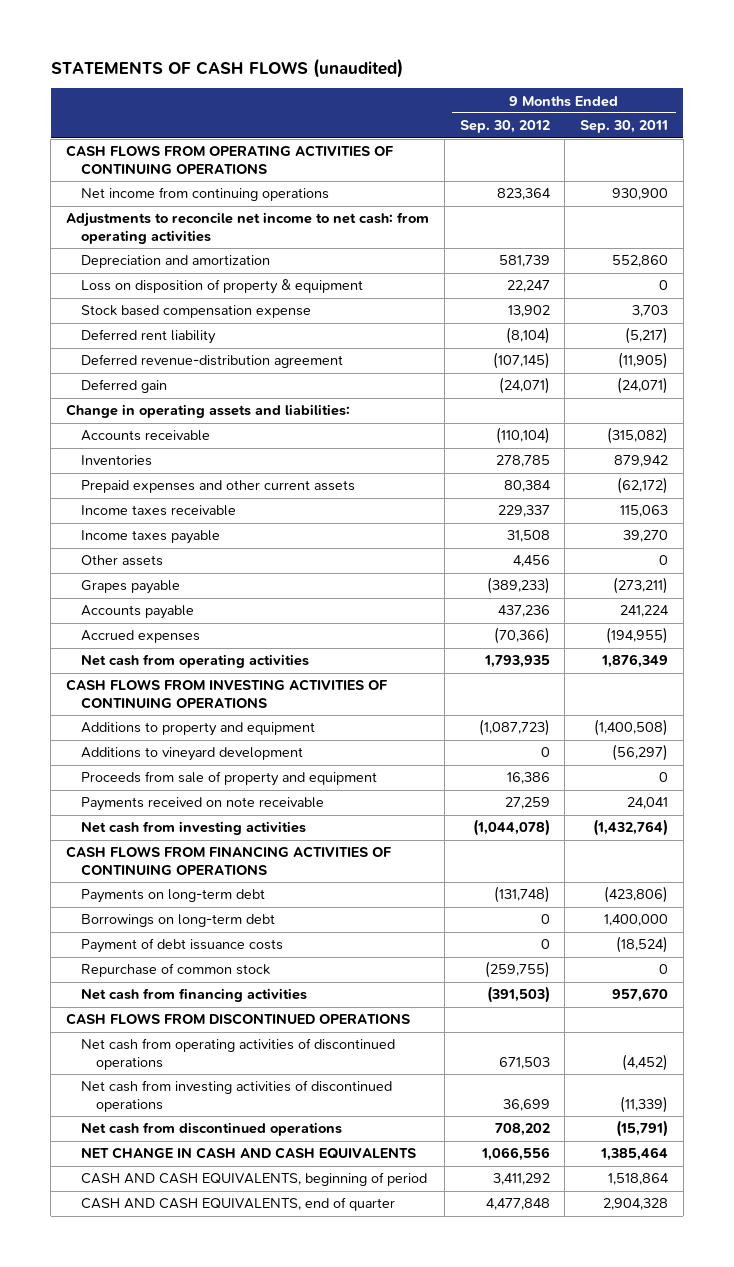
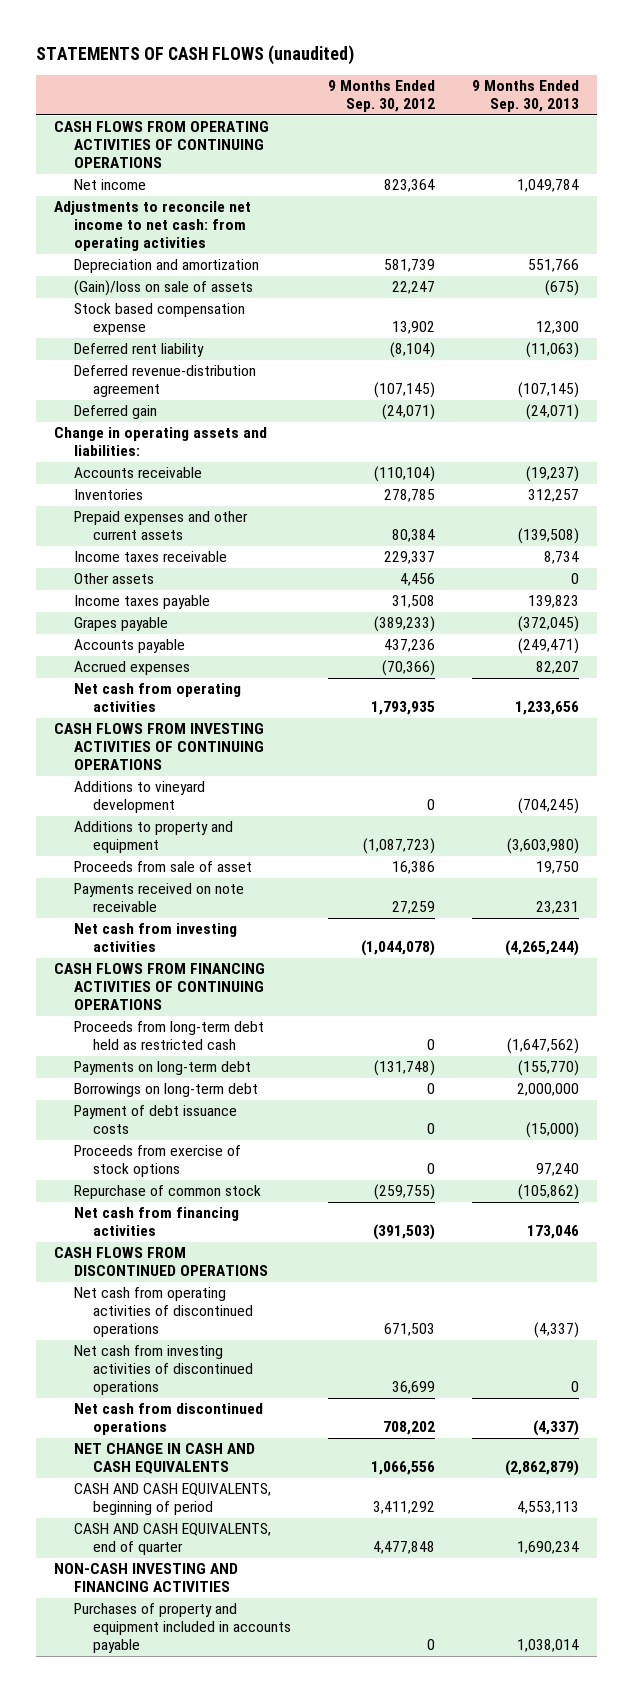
- | 9 Months Ended Sep. 30, 2012 | 9 Months Ended Sep. 30, 2011
+ | 9 Months Ended Sep. 30, 2012 | 9 Months Ended Sep. 30, 2013
- Net income from continuing operations | 823,364 | 930,900
+ Net income | 823,364 | 1,049,784
- Loss on disposition of property & equipment | 22,247 | 0
+ (Gain)/loss on sale of assets | 22,247 | (675)
moved down: Income taxes payable | 31,508 | 139,823
- Proceeds from sale of property and equipment | 16,386 | 0
moved down: Additions to property and equipment | (1,087,723) | (3,603,980)
+ Proceeds from sale of asset | 16,386 | 19,750
+ Proceeds from long-term debt held as restricted cash | 0 | (1,647,562)
+ Proceeds from exercise of stock options | 0 | 97,240
+ NON-CASH INVESTING AND FINANCING ACTIVITIES
+ Purchases of property and equipment included in accounts payable | 0 | 1,038,014

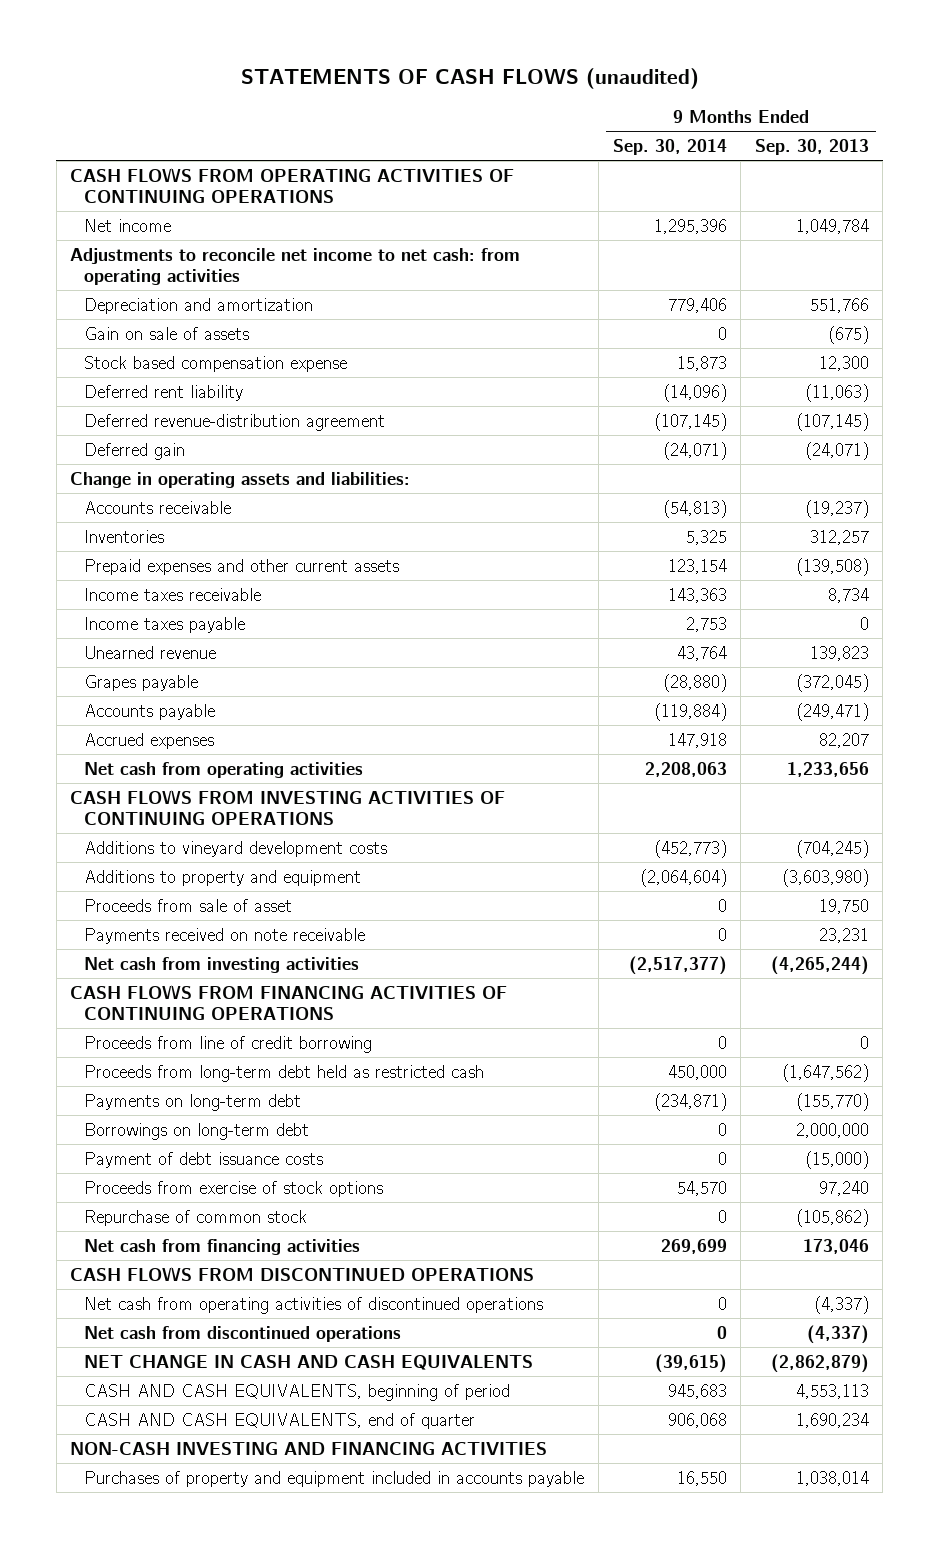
- | 9 Months Ended Sep. 30, 2012 | 9 Months Ended Sep. 30, 2013
+ | 9 Months Ended Sep. 30, 2014 | 9 Months Ended Sep. 30, 2013
- (Gain)/loss on sale of assets | 22,247 | (675)
+ Gain on sale of assets | 0 | (675)
- Other assets | 4,456 | 0
- Income taxes payable | 31,508 | 139,823
+ Income taxes payable | 2,753 | 0
+ Unearned revenue | 43,764 | 139,823
- Additions to vineyard development | 0 | (704,245)
+ Additions to vineyard development costs | (452,773) | (704,245)
+ Proceeds from line of credit borrowing | 0 | 0
- Net cash from investing activities of discontinued operations | 36,699 | 0

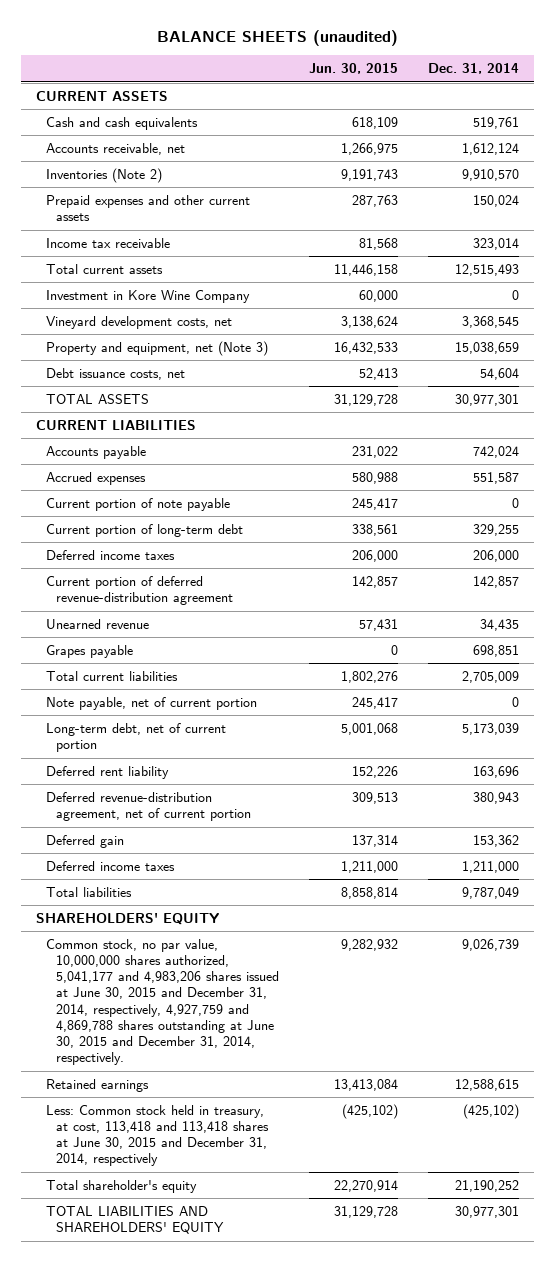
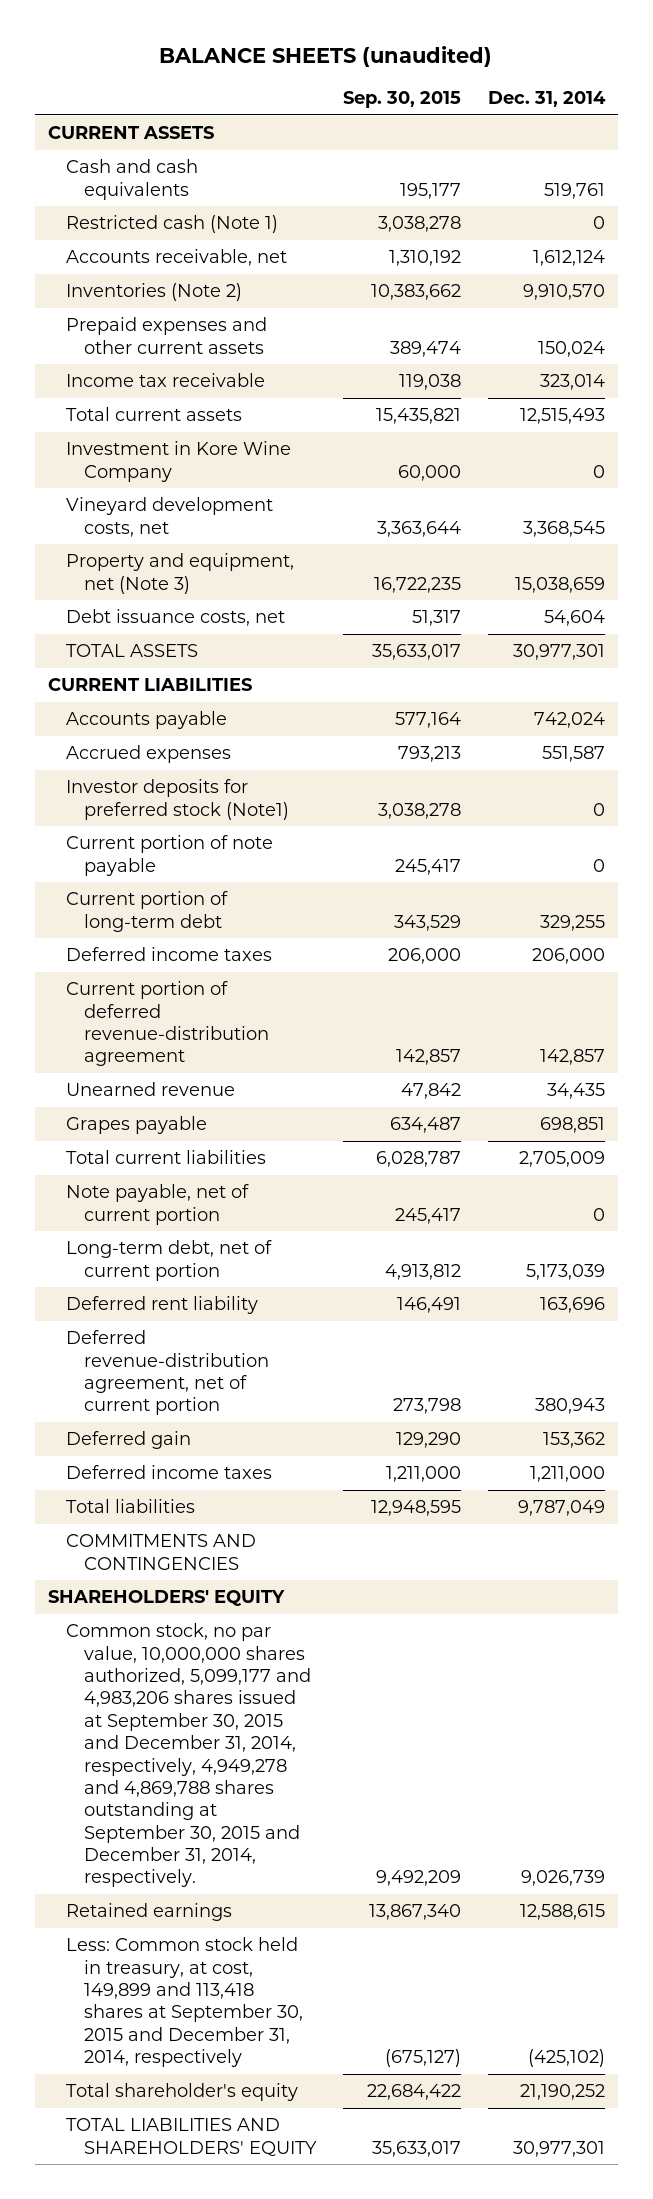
- | Jun. 30, 2015 | Dec. 31, 2014
+ | Sep. 30, 2015 | Dec. 31, 2014
+ Restricted cash (Note 1) | 3,038,278 | 0
+ Investor deposits for preferred stock (Note1) | 3,038,278 | 0
+ COMMITMENTS AND CONTINGENCIES
- Common stock, no par value, 10,000,000 shares authorized, 5,041,177 and 4,983,206 shares issued at June 30, 2015 and December 31, 2014, respectively, 4,927,759 and 4,869,788 shares outstanding at June 30, 2015 and December 31, 2014, respectively. | 9,282,932 | 9,026,739
+ Common stock, no par value, 10,000,000 shares authorized, 5,099,177 and 4,983,206 shares issued at September 30, 2015 and December 31, 2014, respectively, 4,949,278 and 4,869,788 shares outstanding at September 30, 2015 and December 31, 2014, respectively. | 9,492,209 | 9,026,739
- Less: Common stock held in treasury, at cost, 113,418 and 113,418 shares at June 30, 2015 and December 31, 2014, respectively | (425,102) | (425,102)
+ Less: Common stock held in treasury, at cost, 149,899 and 113,418 shares at September 30, 2015 and December 31, 2014, respectively | (675,127) | (425,102)

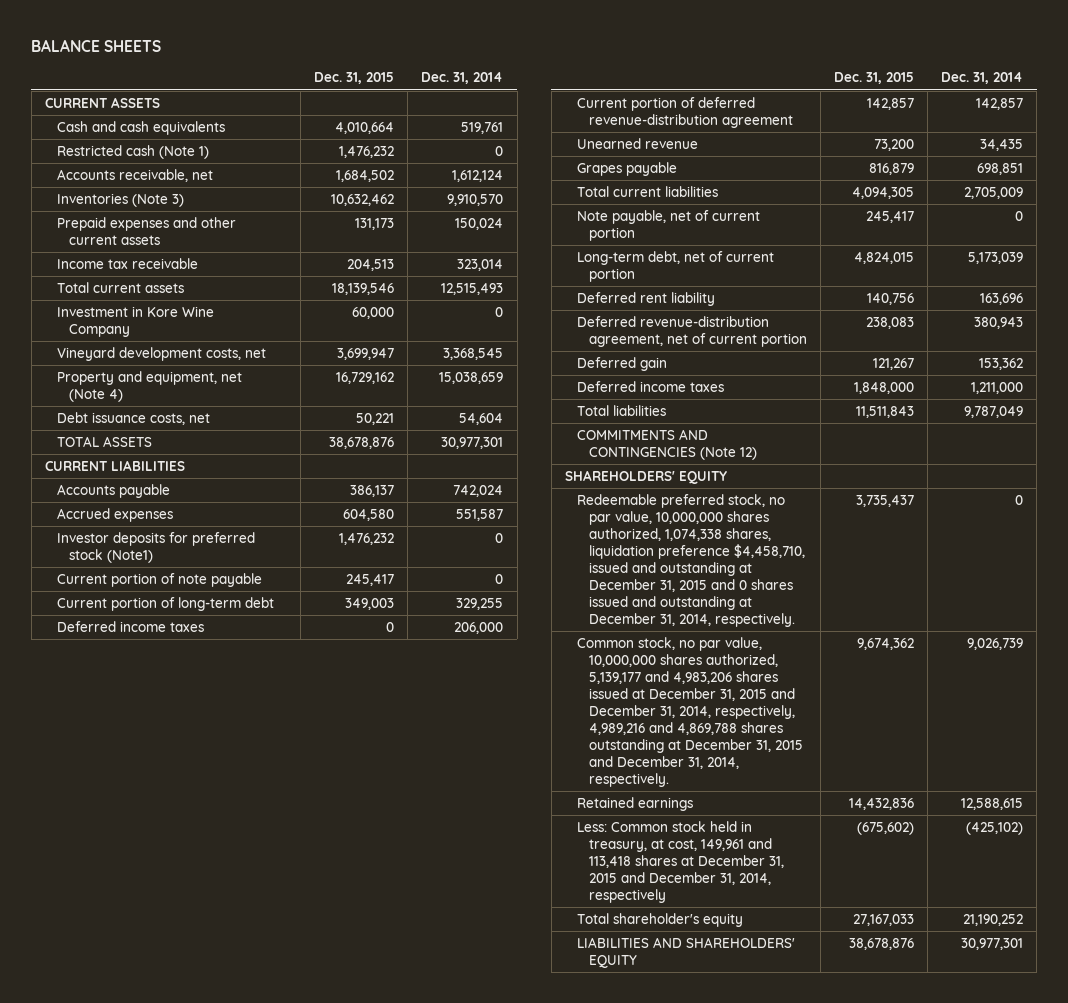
- BALANCE SHEETS (unaudited)
+ BALANCE SHEETS
- | Sep. 30, 2015 | Dec. 31, 2014
+ | Dec. 31, 2015 | Dec. 31, 2014
- Inventories (Note 2) | 10,383,662 | 9,910,570
+ Inventories (Note 3) | 10,632,462 | 9,910,570
- Property and equipment, net (Note 3) | 16,722,235 | 15,038,659
+ Property and equipment, net (Note 4) | 16,729,162 | 15,038,659
- COMMITMENTS AND CONTINGENCIES
+ COMMITMENTS AND CONTINGENCIES (Note 12)
- Common stock, no par value, 10,000,000 shares authorized, 5,099,177 and 4,983,206 shares issued at September 30, 2015 and December 31, 2014, respectively, 4,949,278 and 4,869,788 shares outstanding at September 30, 2015 and December 31, 2014, respectively. | 9,492,209 | 9,026,739
+ Redeemable preferred stock, no par value, 10,000,000 shares authorized, 1,074,338 shares, liquidation preference $4,458,710, issued and outstanding at December 31, 2015 and 0 shares issued and outstanding at December 31, 2014, respectively. | 3,735,437 | 0
+ Common stock, no par value, 10,000,000 shares authorized, 5,139,177 and 4,983,206 shares issued at December 31, 2015 and December 31, 2014, respectively, 4,989,216 and 4,869,788 shares outstanding at December 31, 2015 and December 31, 2014, respectively. | 9,674,362 | 9,026,739
- Less: Common stock held in treasury, at cost, 149,899 and 113,418 shares at September 30, 2015 and December 31, 2014, respectively | (675,127) | (425,102)
+ Less: Common stock held in treasury, at cost, 149,961 and 113,418 shares at December 31, 2015 and December 31, 2014, respectively | (675,602) | (425,102)
- TOTAL LIABILITIES AND SHAREHOLDERS' EQUITY | 35,633,017 | 30,977,301
+ LIABILITIES AND SHAREHOLDERS' EQUITY | 38,678,876 | 30,977,301

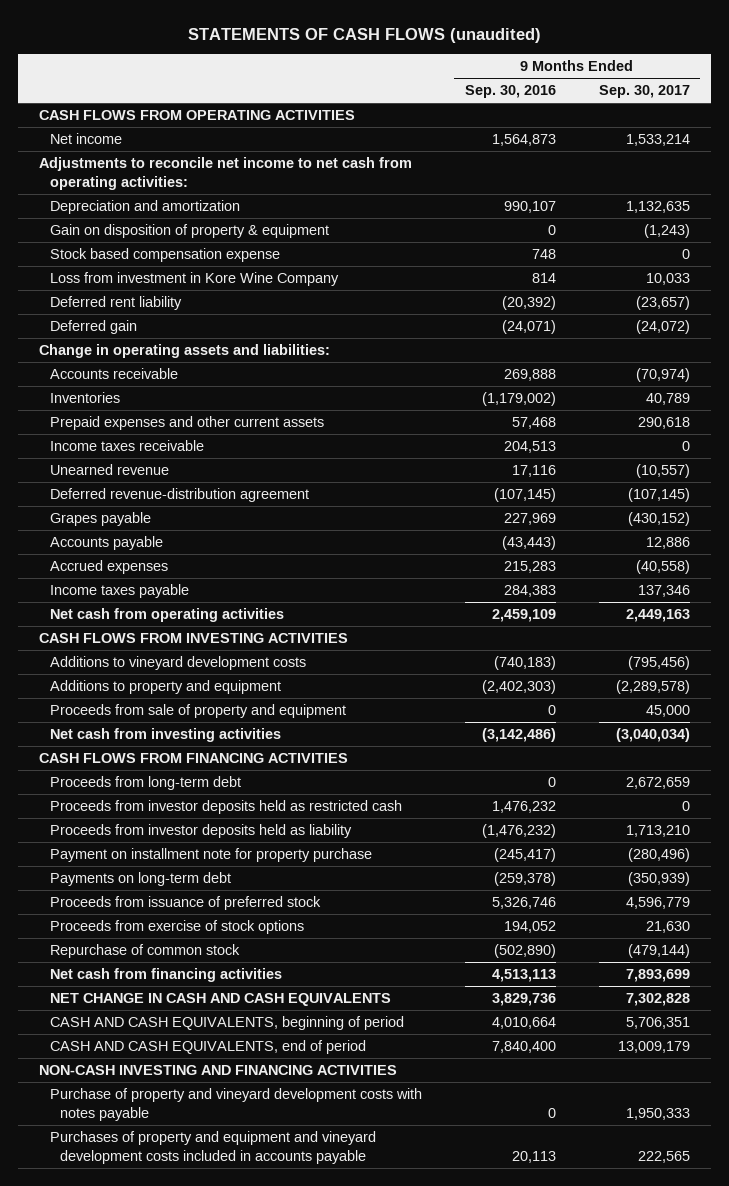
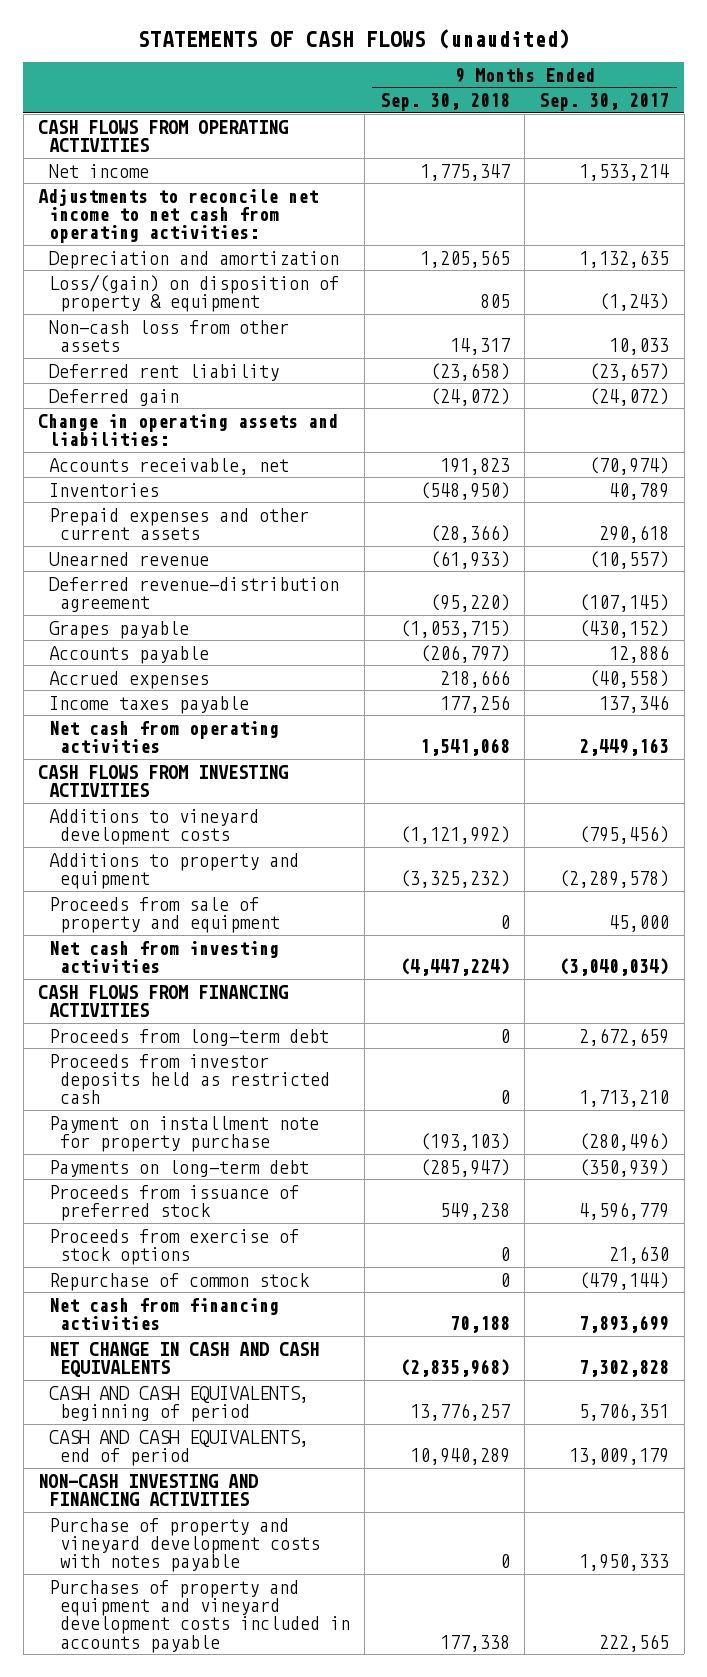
- | 9 Months Ended Sep. 30, 2016 | 9 Months Ended Sep. 30, 2017
+ | 9 Months Ended Sep. 30, 2018 | 9 Months Ended Sep. 30, 2017
- Gain on disposition of property & equipment | 0 | (1,243)
- Stock based compensation expense | 748 | 0
- Loss from investment in Kore Wine Company | 814 | 10,033
+ Loss/(gain) on disposition of property & equipment | 805 | (1,243)
+ Non-cash loss from other assets | 14,317 | 10,033
- Accounts receivable | 269,888 | (70,974)
+ Accounts receivable, net | 191,823 | (70,974)
- Income taxes receivable | 204,513 | 0
- Proceeds from investor deposits held as restricted cash | 1,476,232 | 0
- Proceeds from investor deposits held as liability | (1,476,232) | 1,713,210
+ Proceeds from investor deposits held as restricted cash | 0 | 1,713,210

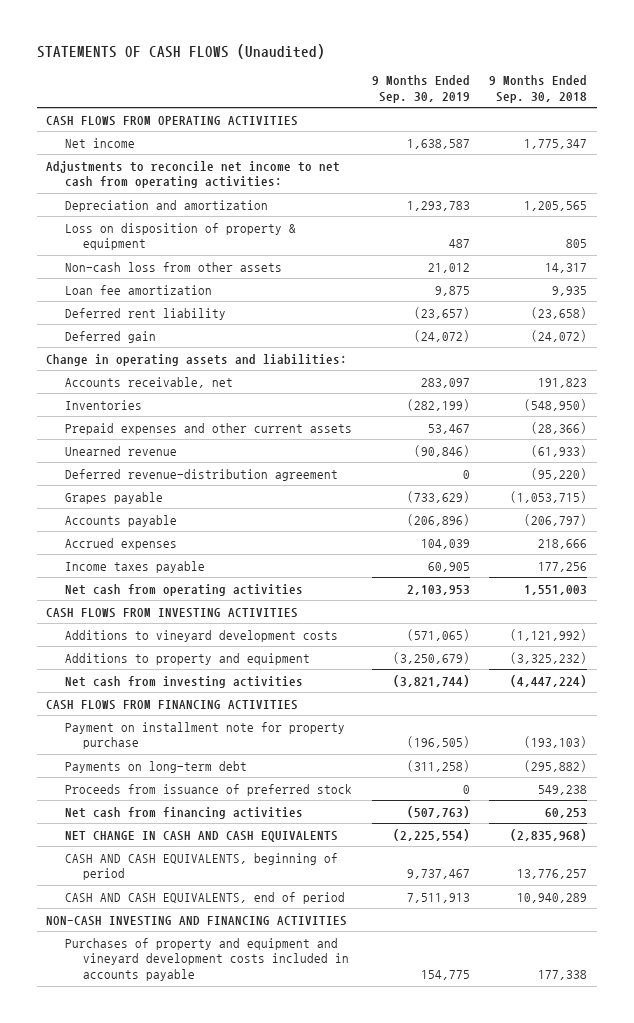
- STATEMENTS OF CASH FLOWS (unaudited)
+ STATEMENTS OF CASH FLOWS (Unaudited)
- | 9 Months Ended Sep. 30, 2018 | 9 Months Ended Sep. 30, 2017
+ | 9 Months Ended Sep. 30, 2019 | 9 Months Ended Sep. 30, 2018
- Loss/(gain) on disposition of property & equipment | 805 | (1,243)
+ Loss on disposition of property & equipment | 487 | 805
+ Loan fee amortization | 9,875 | 9,935
- Net cash from operating activities | 1,541,068 | 2,449,163
+ Net cash from operating activities | 2,103,953 | 1,551,003
- Proceeds from sale of property and equipment | 0 | 45,000
- Proceeds from long-term debt | 0 | 2,672,659
- Proceeds from investor deposits held as restricted cash | 0 | 1,713,210
- Payments on long-term debt | (285,947) | (350,939)
+ Payments on long-term debt | (311,258) | (295,882)
- Proceeds from exercise of stock options | 0 | 21,630
- Repurchase of common stock | 0 | (479,144)
- Net cash from financing activities | 70,188 | 7,893,699
+ Net cash from financing activities | (507,763) | 60,253
- Purchase of property and vineyard development costs with notes payable | 0 | 1,950,333

